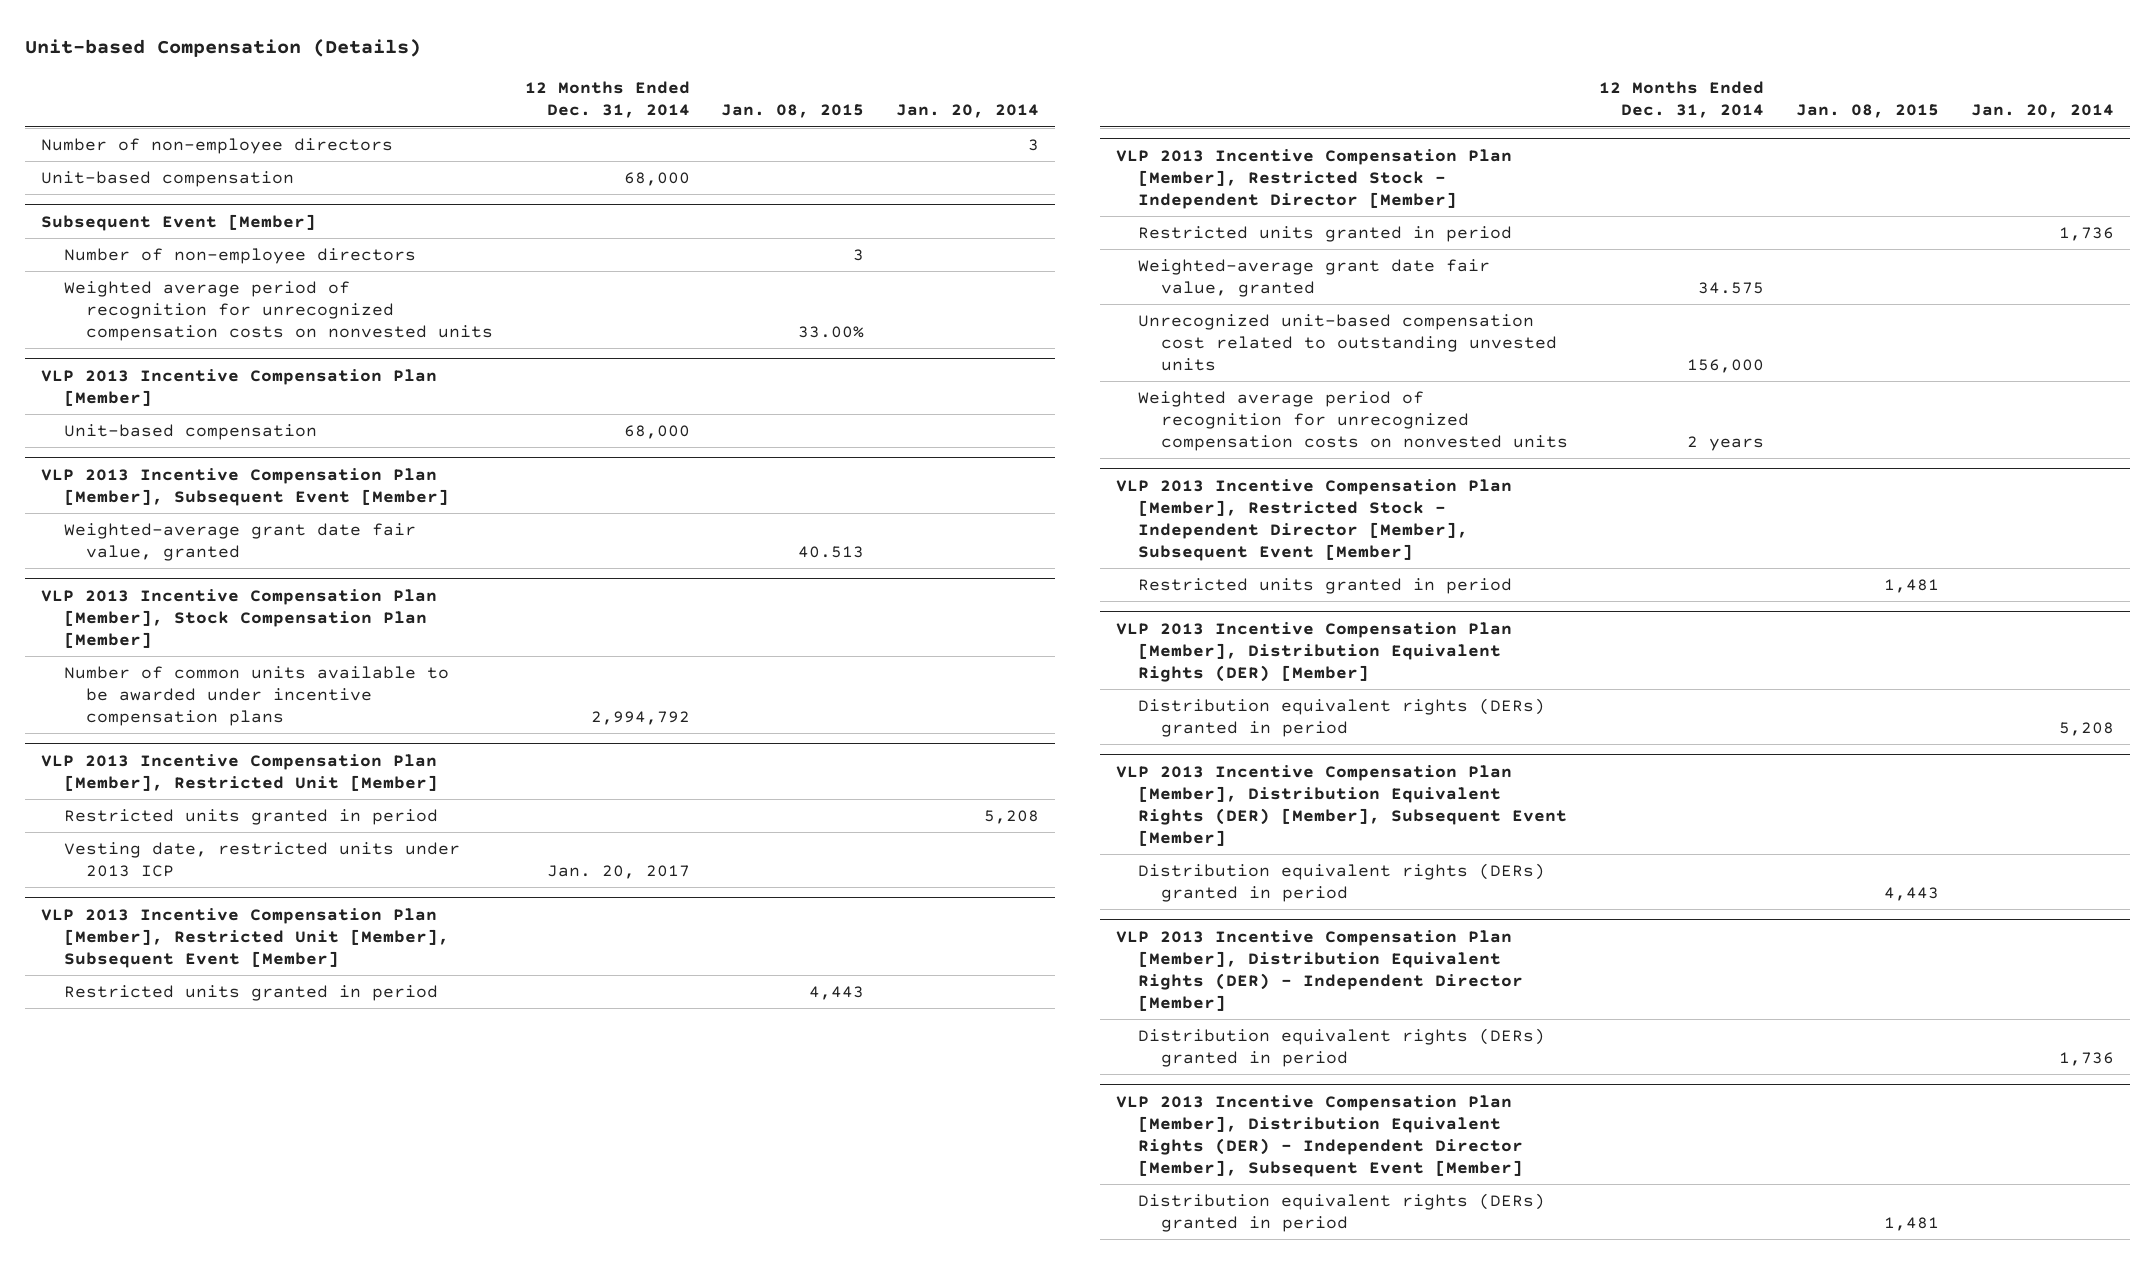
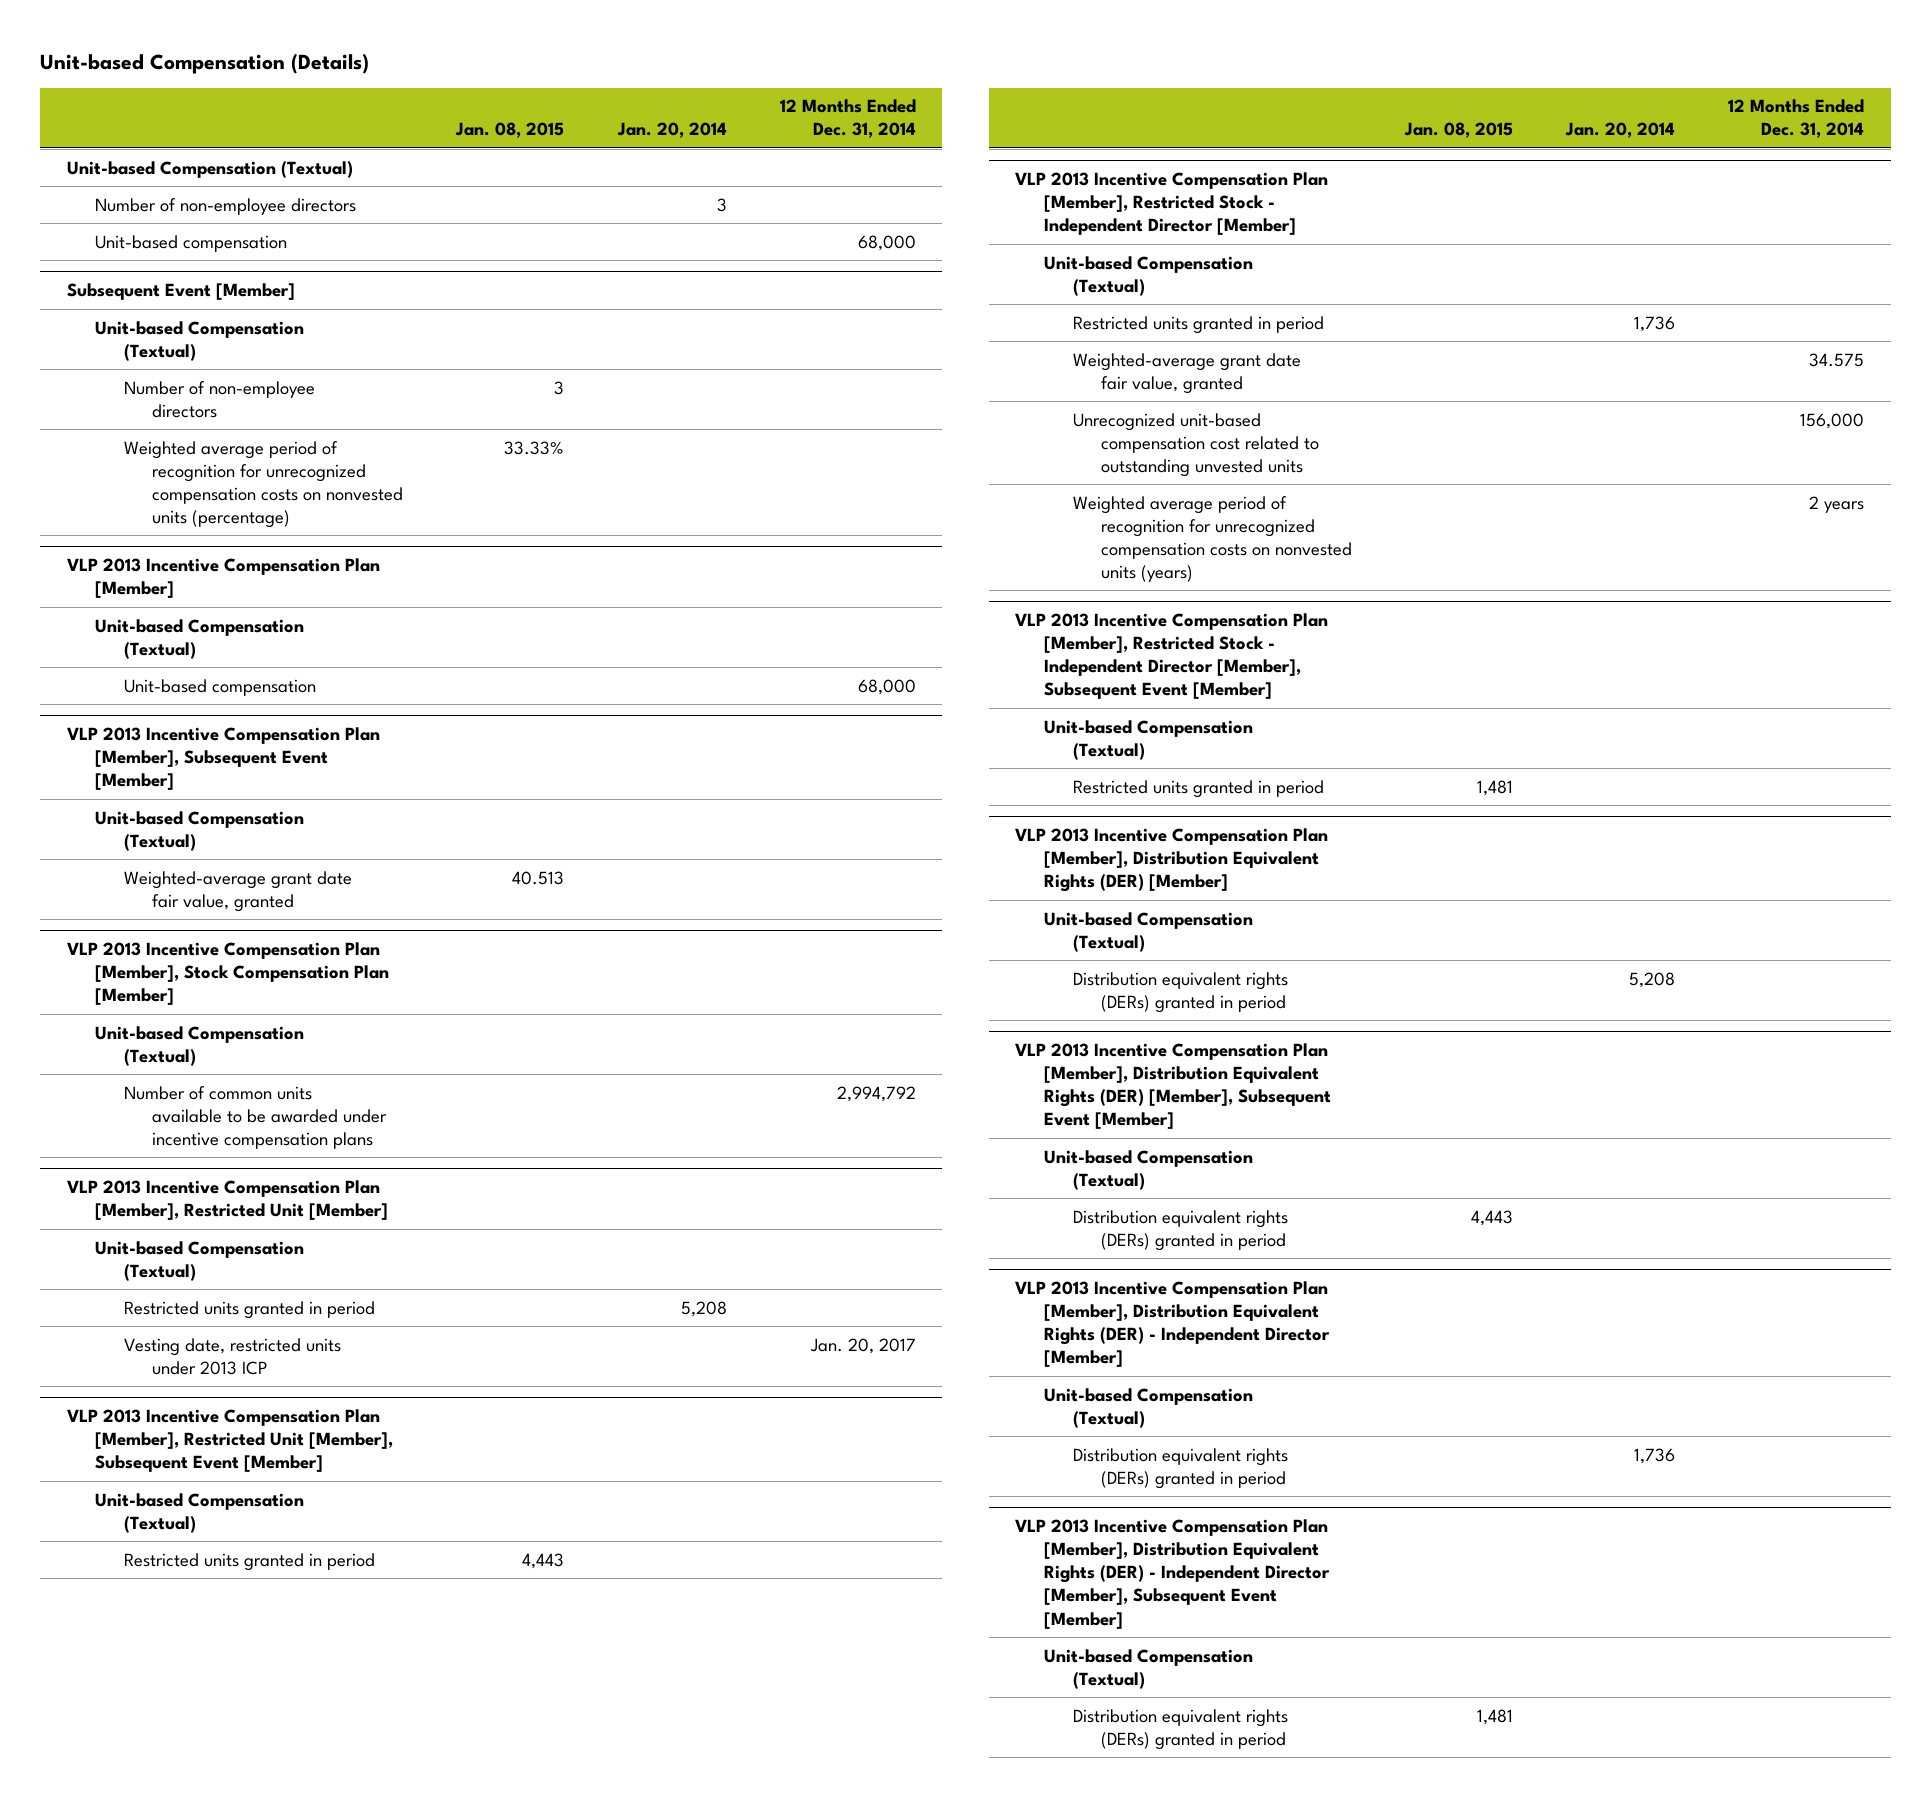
- | 12 Months Ended Dec. 31, 2014 | Jan. 08, 2015 | Jan. 20, 2014
+ | Jan. 08, 2015 | Jan. 20, 2014 | 12 Months Ended Dec. 31, 2014
+ Unit-based Compensation (Textual)
@ Subsequent Event [Member]
+ Unit-based Compensation (Textual)
- Weighted average period of recognition for unrecognized compensation costs on nonvested units | | 33.00% |
+ Weighted average period of recognition for unrecognized compensation costs on nonvested units (percentage) | 33.33% | |
@ VLP 2013 Incentive Compensation Plan [Member]
+ Unit-based Compensation (Textual)
@ VLP 2013 Incentive Compensation Plan [Member], Subsequent Event [Member]
+ Unit-based Compensation (Textual)
@ VLP 2013 Incentive Compensation Plan [Member], Stock Compensation Plan [Member]
+ Unit-based Compensation (Textual)
@ VLP 2013 Incentive Compensation Plan [Member], Restricted Unit [Member]
+ Unit-based Compensation (Textual)
@ VLP 2013 Incentive Compensation Plan [Member], Restricted Unit [Member], Subsequent Event [Member]
+ Unit-based Compensation (Textual)
@ VLP 2013 Incentive Compensation Plan [Member], Restricted Stock - Independent Director [Member]
+ Unit-based Compensation (Textual)
- Weighted average period of recognition for unrecognized compensation costs on nonvested units | 2 years | |
+ Weighted average period of recognition for unrecognized compensation costs on nonvested units (years) | | | 2 years
@ VLP 2013 Incentive Compensation Plan [Member], Restricted Stock - Independent Director [Member], Subsequent Event [Member]
+ Unit-based Compensation (Textual)
@ VLP 2013 Incentive Compensation Plan [Member], Distribution Equivalent Rights (DER) [Member]
+ Unit-based Compensation (Textual)
@ VLP 2013 Incentive Compensation Plan [Member], Distribution Equivalent Rights (DER) [Member], Subsequent Event [Member]
+ Unit-based Compensation (Textual)
@ VLP 2013 Incentive Compensation Plan [Member], Distribution Equivalent Rights (DER) - Independent Director [Member]
+ Unit-based Compensation (Textual)
@ VLP 2013 Incentive Compensation Plan [Member], Distribution Equivalent Rights (DER) - Independent Director [Member], Subsequent Event [Member]
+ Unit-based Compensation (Textual)

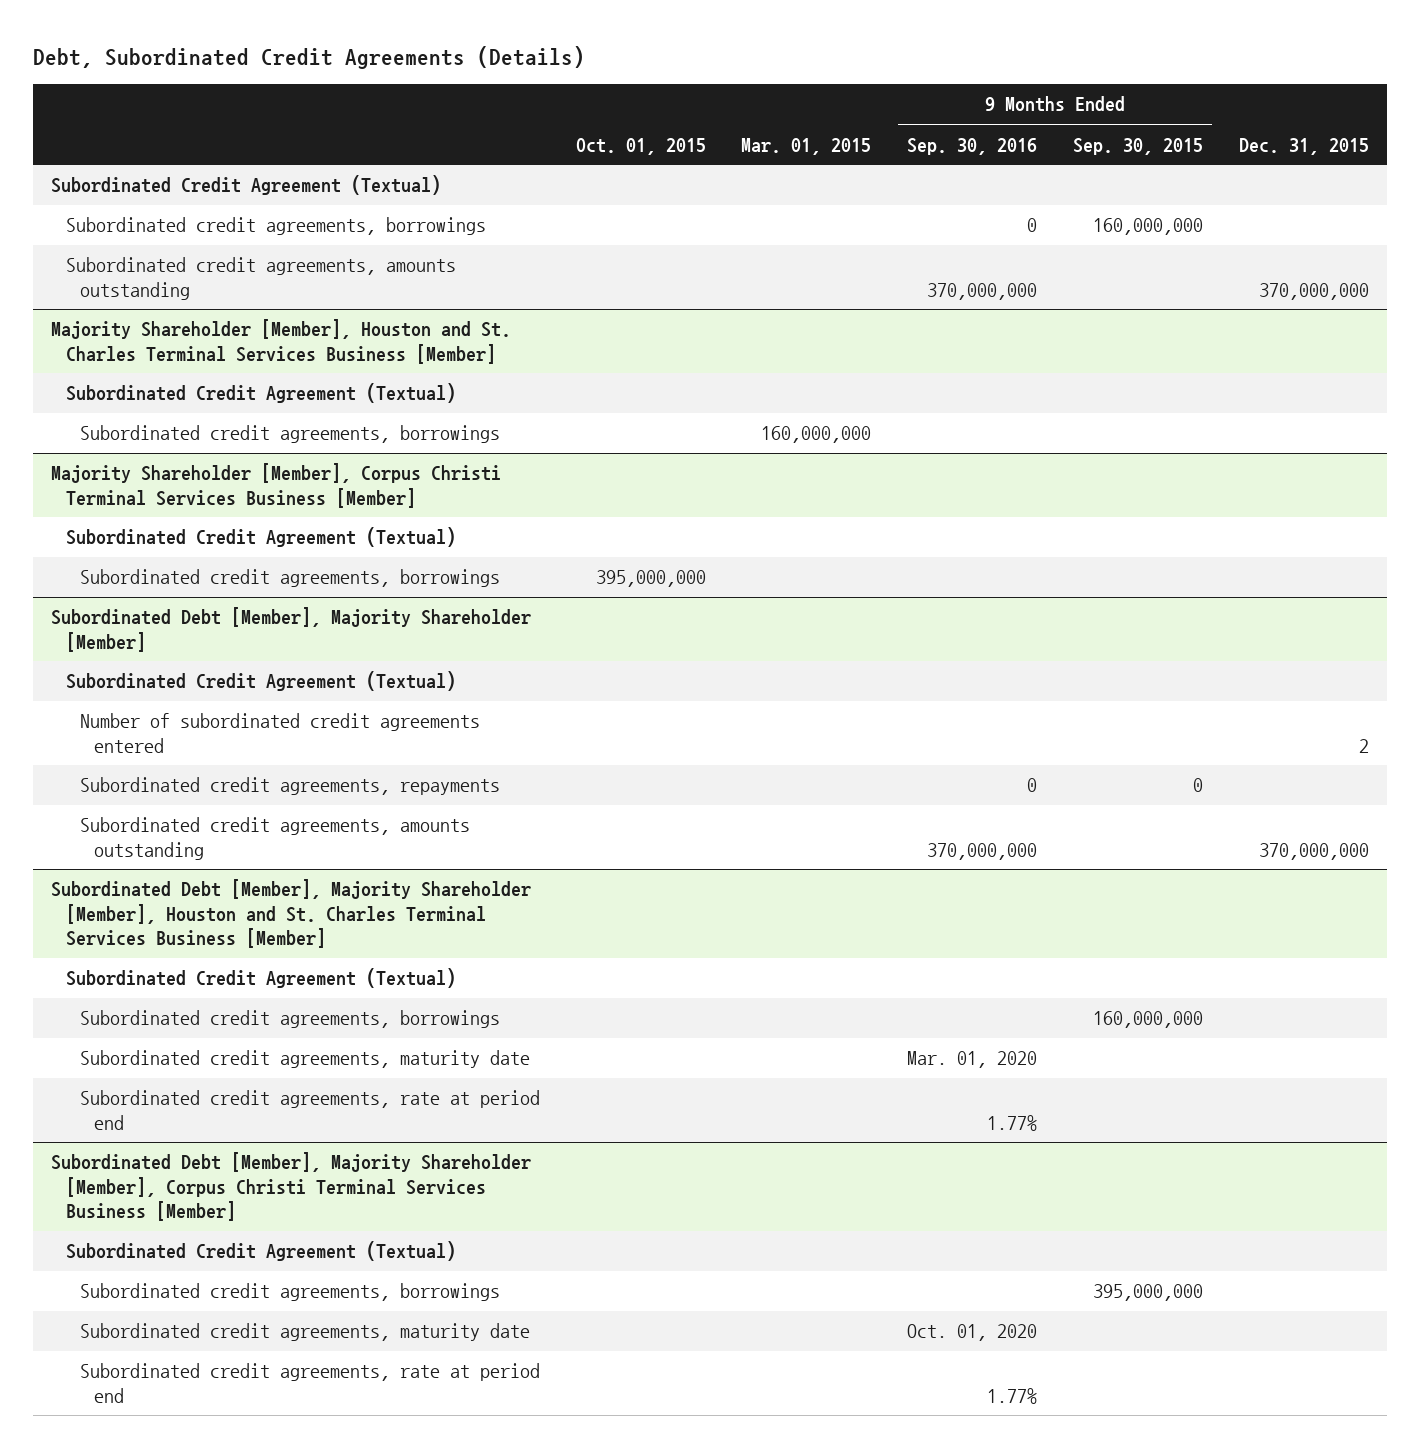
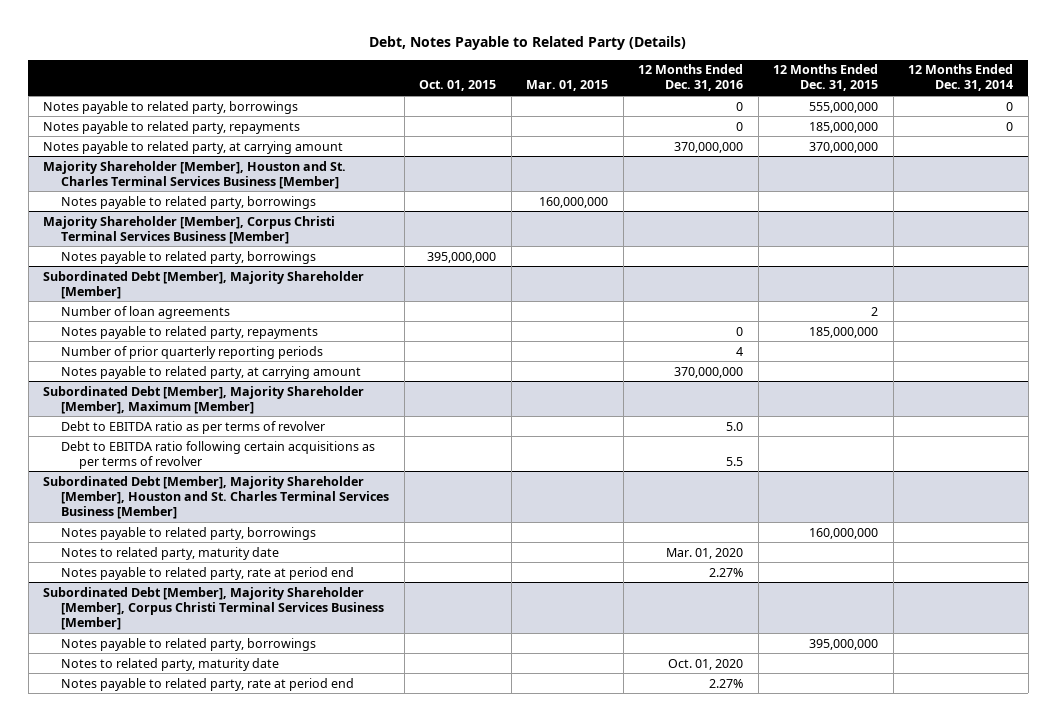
- Debt, Subordinated Credit Agreements (Details)
+ Debt, Notes Payable to Related Party (Details)
- | Oct. 01, 2015 | Mar. 01, 2015 | 9 Months Ended Sep. 30, 2016 | 9 Months Ended Sep. 30, 2015 | Dec. 31, 2015
+ | Oct. 01, 2015 | Mar. 01, 2015 | 12 Months Ended Dec. 31, 2016 | 12 Months Ended Dec. 31, 2015 | 12 Months Ended Dec. 31, 2014
- Subordinated Credit Agreement (Textual)
- Subordinated credit agreements, borrowings | | | 0 | 160,000,000 |
- Subordinated credit agreements, amounts outstanding | | | 370,000,000 | | 370,000,000
+ Notes payable to related party, borrowings | | | 0 | 555,000,000 | 0
+ Notes payable to related party, repayments | | | 0 | 185,000,000 | 0
+ Notes payable to related party, at carrying amount | | | 370,000,000 | 370,000,000 |
@ Majority Shareholder [Member], Houston and St. Charles Terminal Services Business [Member]
- Subordinated Credit Agreement (Textual)
- Subordinated credit agreements, borrowings | | 160,000,000 | | |
+ Notes payable to related party, borrowings | | 160,000,000 | | |
@ Majority Shareholder [Member], Corpus Christi Terminal Services Business [Member]
- Subordinated Credit Agreement (Textual)
- Subordinated credit agreements, borrowings | 395,000,000 | | | |
+ Notes payable to related party, borrowings | 395,000,000 | | | |
@ Subordinated Debt [Member], Majority Shareholder [Member]
- Subordinated Credit Agreement (Textual)
- Number of subordinated credit agreements entered | | | | | 2
- Subordinated credit agreements, repayments | | | 0 | 0 |
- Subordinated credit agreements, amounts outstanding | | | 370,000,000 | | 370,000,000
+ Number of loan agreements | | | | 2 |
+ Notes payable to related party, repayments | | | 0 | 185,000,000 |
+ Number of prior quarterly reporting periods | | | 4 | |
+ Notes payable to related party, at carrying amount | | | 370,000,000 | |
+ Subordinated Debt [Member], Majority Shareholder [Member], Maximum [Member]
+ Debt to EBITDA ratio as per terms of revolver | | | 5.0 | |
+ Debt to EBITDA ratio following certain acquisitions as per terms of revolver | | | 5.5 | |
@ Subordinated Debt [Member], Majority Shareholder [Member], Houston and St. Charles Terminal Services Business [Member]
- Subordinated Credit Agreement (Textual)
- Subordinated credit agreements, borrowings | | | | 160,000,000 |
- Subordinated credit agreements, maturity date | | | Mar. 01, 2020 | |
- Subordinated credit agreements, rate at period end | | | 1.77% | |
+ Notes payable to related party, borrowings | | | | 160,000,000 |
+ Notes to related party, maturity date | | | Mar. 01, 2020 | |
+ Notes payable to related party, rate at period end | | | 2.27% | |
@ Subordinated Debt [Member], Majority Shareholder [Member], Corpus Christi Terminal Services Business [Member]
- Subordinated Credit Agreement (Textual)
- Subordinated credit agreements, borrowings | | | | 395,000,000 |
- Subordinated credit agreements, maturity date | | | Oct. 01, 2020 | |
- Subordinated credit agreements, rate at period end | | | 1.77% | |
+ Notes payable to related party, borrowings | | | | 395,000,000 |
+ Notes to related party, maturity date | | | Oct. 01, 2020 | |
+ Notes payable to related party, rate at period end | | | 2.27% | |

